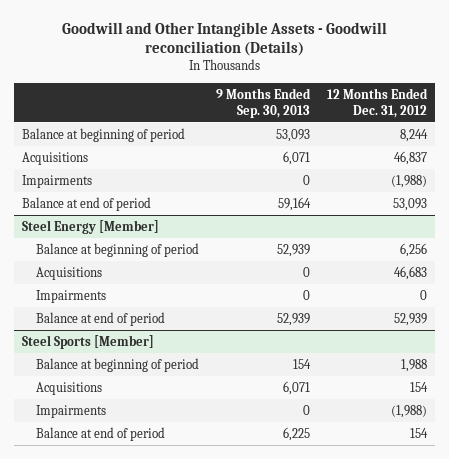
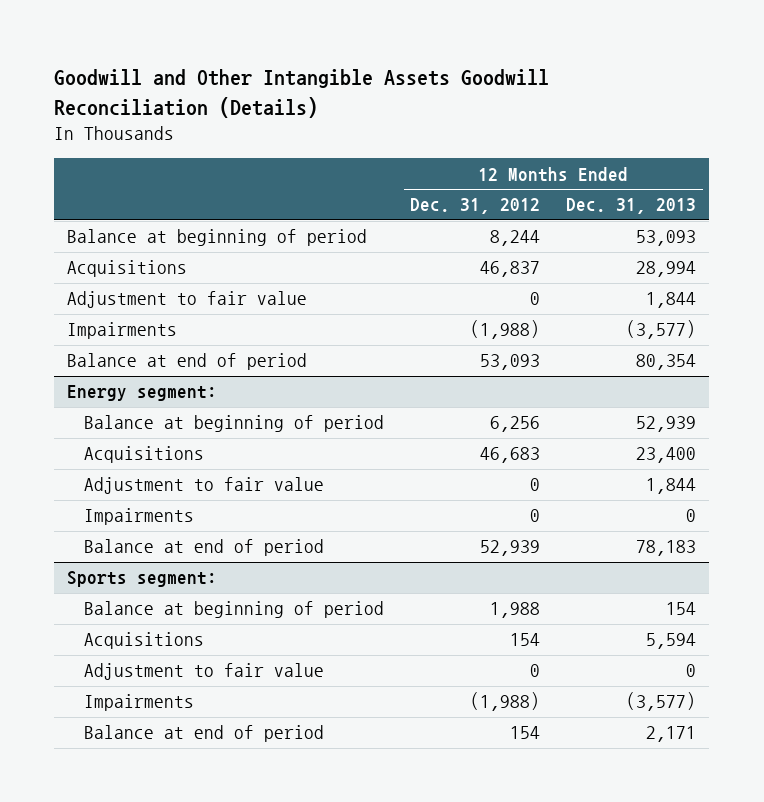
- Goodwill and Other Intangible Assets - Goodwill reconciliation (Details)
+ Goodwill and Other Intangible Assets Goodwill Reconciliation (Details)
- | 9 Months Ended Sep. 30, 2013 | 12 Months Ended Dec. 31, 2012
+ | 12 Months Ended Dec. 31, 2012 | 12 Months Ended Dec. 31, 2013
+ Adjustment to fair value | 0 | 1,844
- Steel Energy [Member]
+ Energy segment:
+ Adjustment to fair value | 0 | 1,844
- Steel Sports [Member]
+ Sports segment:
+ Adjustment to fair value | 0 | 0

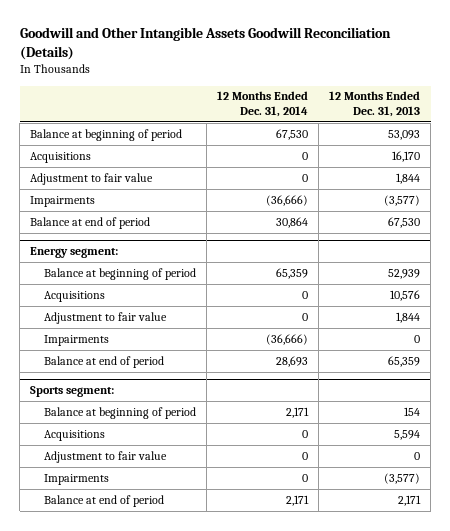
- | 12 Months Ended Dec. 31, 2012 | 12 Months Ended Dec. 31, 2013
+ | 12 Months Ended Dec. 31, 2014 | 12 Months Ended Dec. 31, 2013
- Acquisitions | 46,837 | 28,994
+ Acquisitions | 0 | 16,170
- Balance at end of period | 53,093 | 80,354
+ Balance at end of period | 30,864 | 67,530
@ Energy segment:
- Acquisitions | 46,683 | 23,400
+ Acquisitions | 0 | 10,576
- Balance at end of period | 52,939 | 78,183
+ Balance at end of period | 28,693 | 65,359

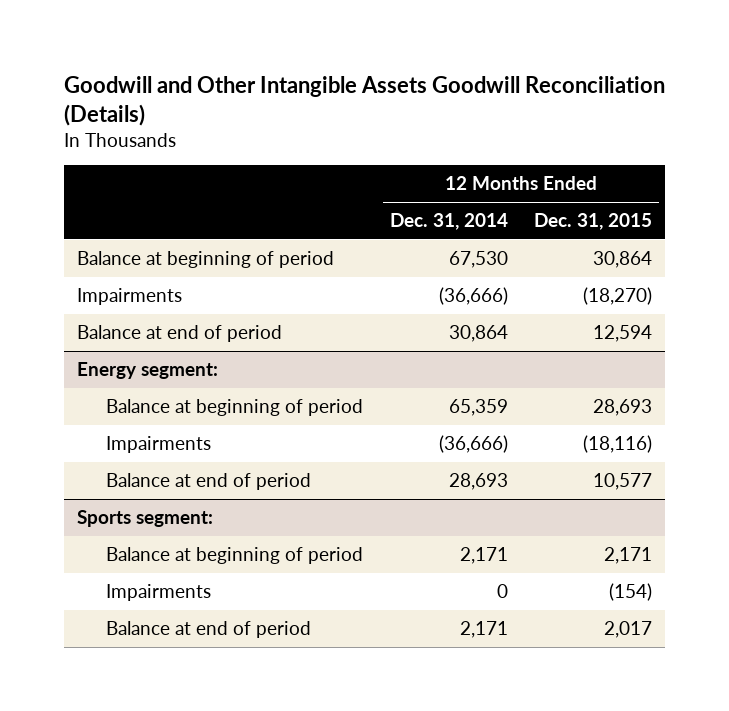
- | 12 Months Ended Dec. 31, 2014 | 12 Months Ended Dec. 31, 2013
+ | 12 Months Ended Dec. 31, 2014 | 12 Months Ended Dec. 31, 2015
- Acquisitions | 0 | 16,170
- Adjustment to fair value | 0 | 1,844
@ Energy segment:
- Acquisitions | 0 | 10,576
- Adjustment to fair value | 0 | 1,844
@ Sports segment:
- Acquisitions | 0 | 5,594
- Adjustment to fair value | 0 | 0

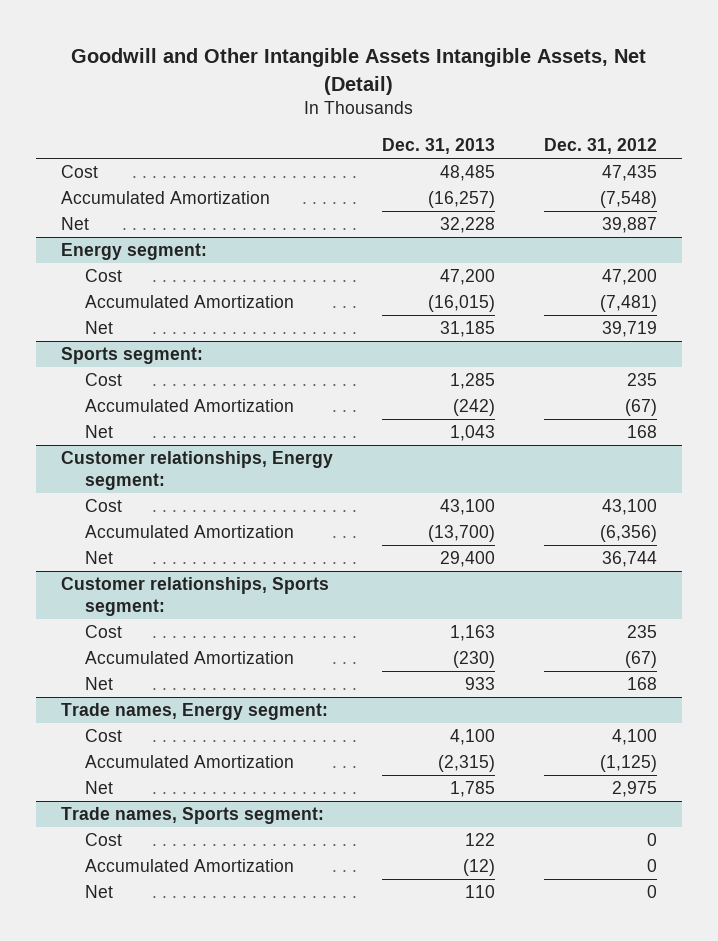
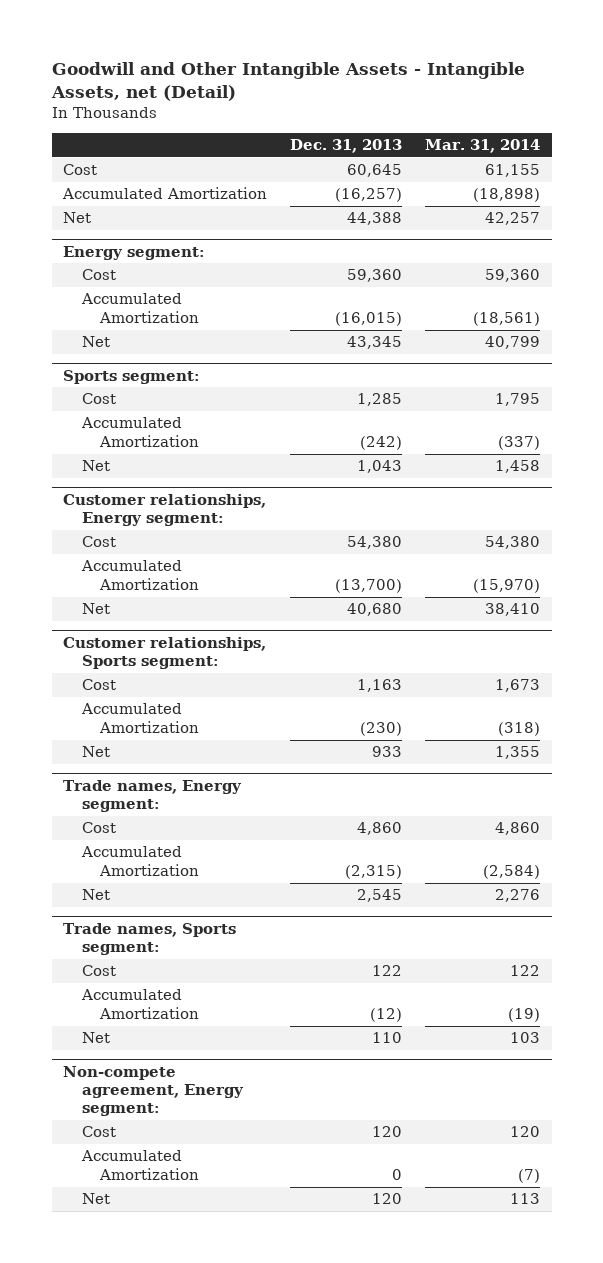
- Goodwill and Other Intangible Assets Intangible Assets, Net (Detail)
+ Goodwill and Other Intangible Assets - Intangible Assets, net (Detail)
- | Dec. 31, 2013 | Dec. 31, 2012
+ | Dec. 31, 2013 | Mar. 31, 2014
- Cost | 48,485 | 47,435
+ Cost | 60,645 | 61,155
- Net | 32,228 | 39,887
+ Net | 44,388 | 42,257
@ Energy segment:
- Cost | 47,200 | 47,200
+ Cost | 59,360 | 59,360
- Net | 31,185 | 39,719
+ Net | 43,345 | 40,799
@ Customer relationships, Energy segment:
- Cost | 43,100 | 43,100
+ Cost | 54,380 | 54,380
- Net | 29,400 | 36,744
+ Net | 40,680 | 38,410
@ Trade names, Energy segment:
- Cost | 4,100 | 4,100
+ Cost | 4,860 | 4,860
- Net | 1,785 | 2,975
+ Net | 2,545 | 2,276
+ Non-compete agreement, Energy segment:
+ Cost | 120 | 120
+ Accumulated Amortization | 0 | (7)
+ Net | 120 | 113

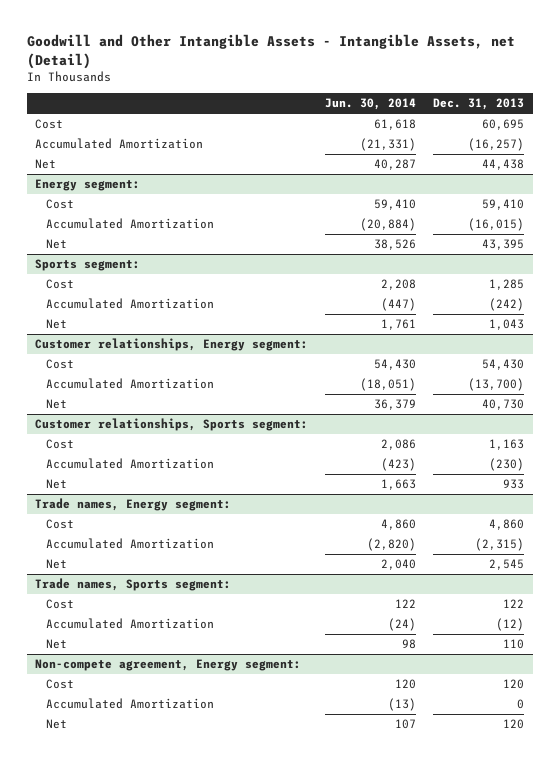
- | Dec. 31, 2013 | Mar. 31, 2014
+ | Jun. 30, 2014 | Dec. 31, 2013
- Cost | 60,645 | 61,155
+ Cost | 61,618 | 60,695
- Net | 44,388 | 42,257
+ Net | 40,287 | 44,438
@ Energy segment:
- Cost | 59,360 | 59,360
+ Cost | 59,410 | 59,410
- Net | 43,345 | 40,799
+ Net | 38,526 | 43,395
@ Customer relationships, Energy segment:
- Cost | 54,380 | 54,380
+ Cost | 54,430 | 54,430
- Net | 40,680 | 38,410
+ Net | 36,379 | 40,730

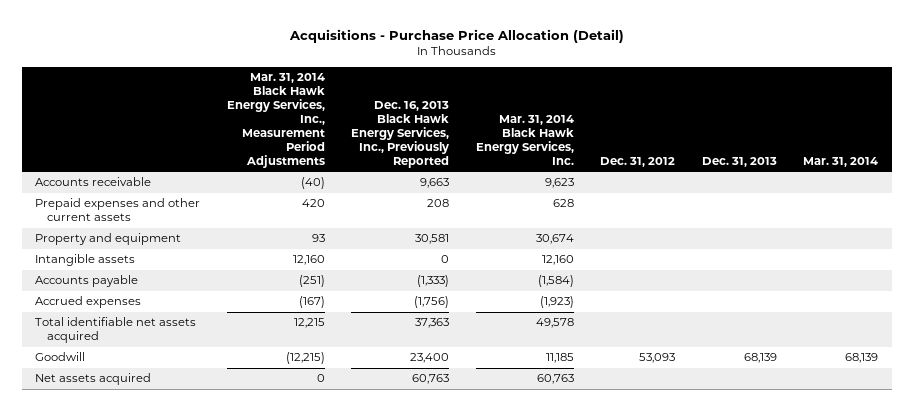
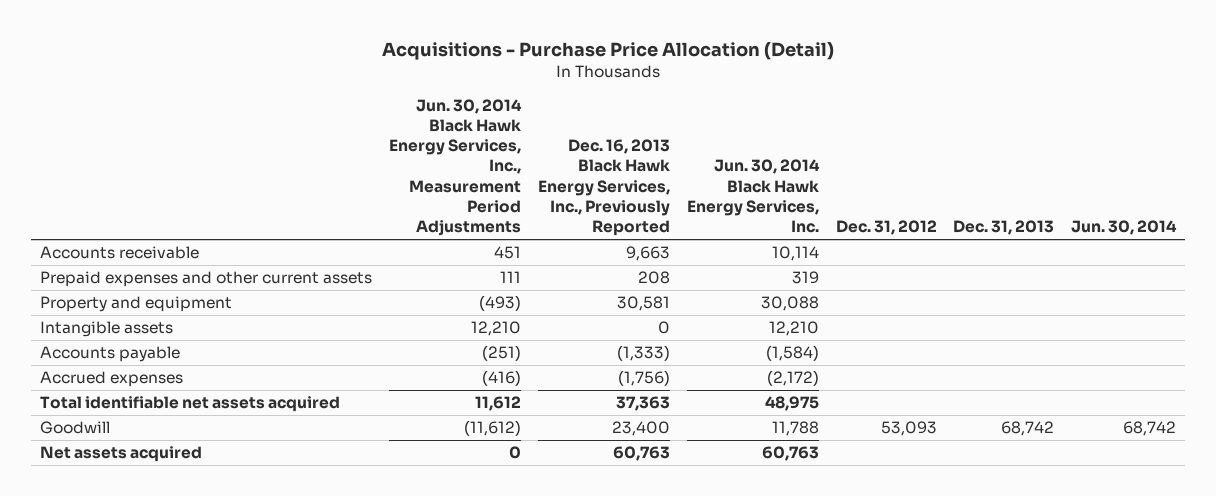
- | Mar. 31, 2014 Black Hawk Energy Services, Inc., Measurement Period Adjustments | Dec. 16, 2013 Black Hawk Energy Services, Inc., Previously Reported | Mar. 31, 2014 Black Hawk Energy Services, Inc. | Dec. 31, 2012 | Dec. 31, 2013 | Mar. 31, 2014
+ | Jun. 30, 2014 Black Hawk Energy Services, Inc., Measurement Period Adjustments | Dec. 16, 2013 Black Hawk Energy Services, Inc., Previously Reported | Jun. 30, 2014 Black Hawk Energy Services, Inc. | Dec. 31, 2012 | Dec. 31, 2013 | Jun. 30, 2014
- Goodwill | (12,215) | 23,400 | 11,185 | 53,093 | 68,139 | 68,139
+ Goodwill | (11,612) | 23,400 | 11,788 | 53,093 | 68,742 | 68,742

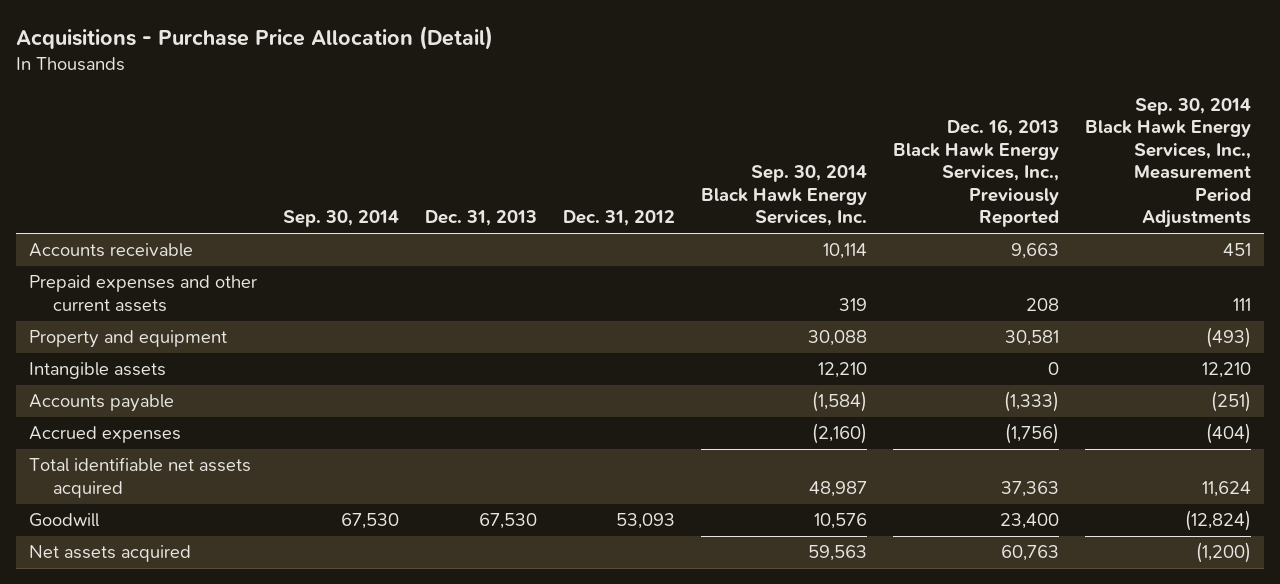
- | Jun. 30, 2014 Black Hawk Energy Services, Inc., Measurement Period Adjustments | Dec. 16, 2013 Black Hawk Energy Services, Inc., Previously Reported | Jun. 30, 2014 Black Hawk Energy Services, Inc. | Dec. 31, 2012 | Dec. 31, 2013 | Jun. 30, 2014
+ | Sep. 30, 2014 | Dec. 31, 2013 | Dec. 31, 2012 | Sep. 30, 2014 Black Hawk Energy Services, Inc. | Dec. 16, 2013 Black Hawk Energy Services, Inc., Previously Reported | Sep. 30, 2014 Black Hawk Energy Services, Inc., Measurement Period Adjustments
- Goodwill | (11,612) | 23,400 | 11,788 | 53,093 | 68,742 | 68,742
+ Goodwill | 67,530 | 67,530 | 53,093 | 10,576 | 23,400 | (12,824)

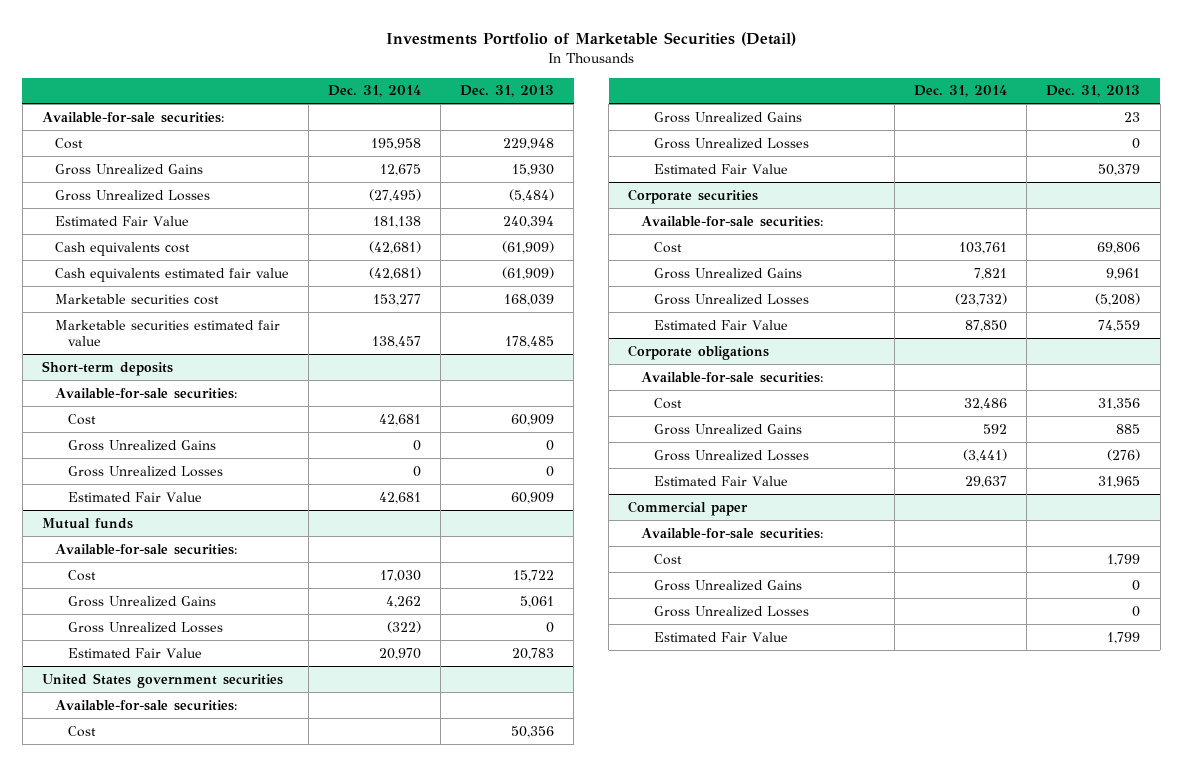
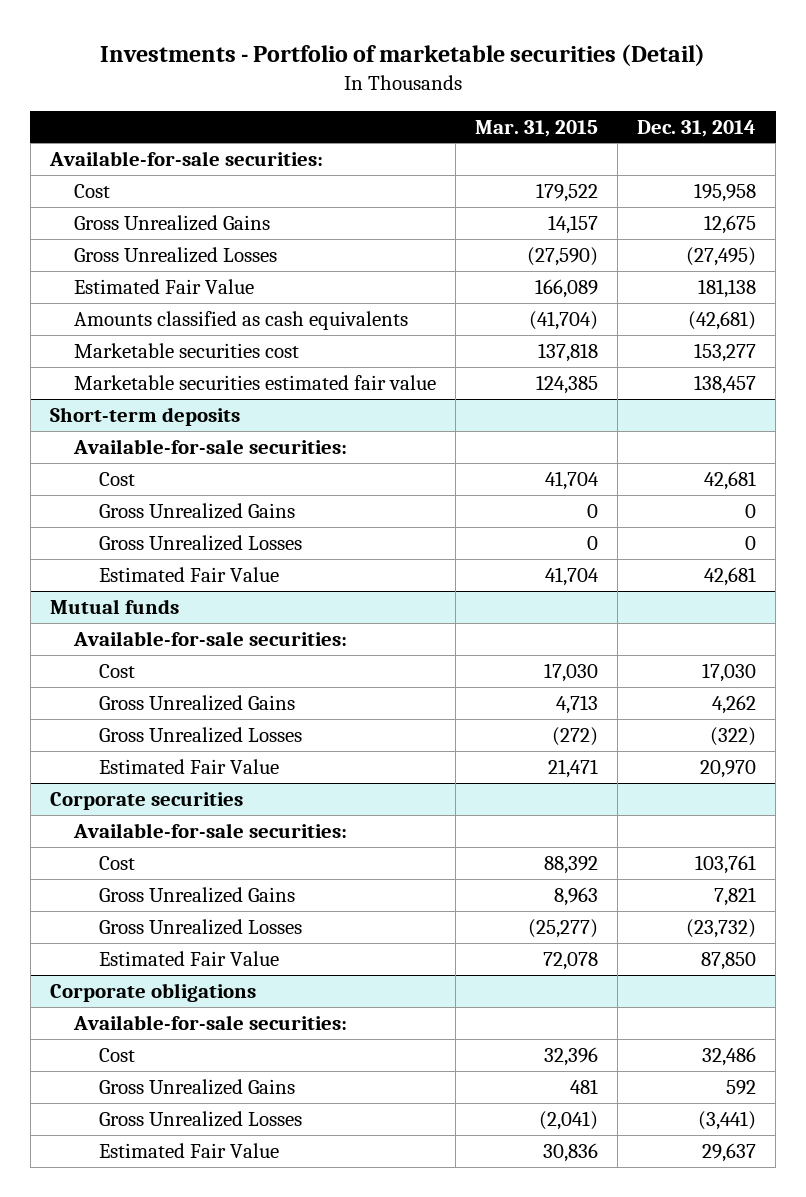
- Investments Portfolio of Marketable Securities (Detail)
+ Investments - Portfolio of marketable securities (Detail)
- | Dec. 31, 2014 | Dec. 31, 2013
+ | Mar. 31, 2015 | Dec. 31, 2014
- Cash equivalents cost | (42,681) | (61,909)
- Cash equivalents estimated fair value | (42,681) | (61,909)
+ Amounts classified as cash equivalents | (41,704) | (42,681)
- United States government securities
- Available-for-sale securities:
- Cost | | 50,356
- Gross Unrealized Gains | | 23
- Gross Unrealized Losses | | 0
- Estimated Fair Value | | 50,379
- Commercial paper
- Available-for-sale securities:
- Cost | | 1,799
- Gross Unrealized Gains | | 0
- Gross Unrealized Losses | | 0
- Estimated Fair Value | | 1,799

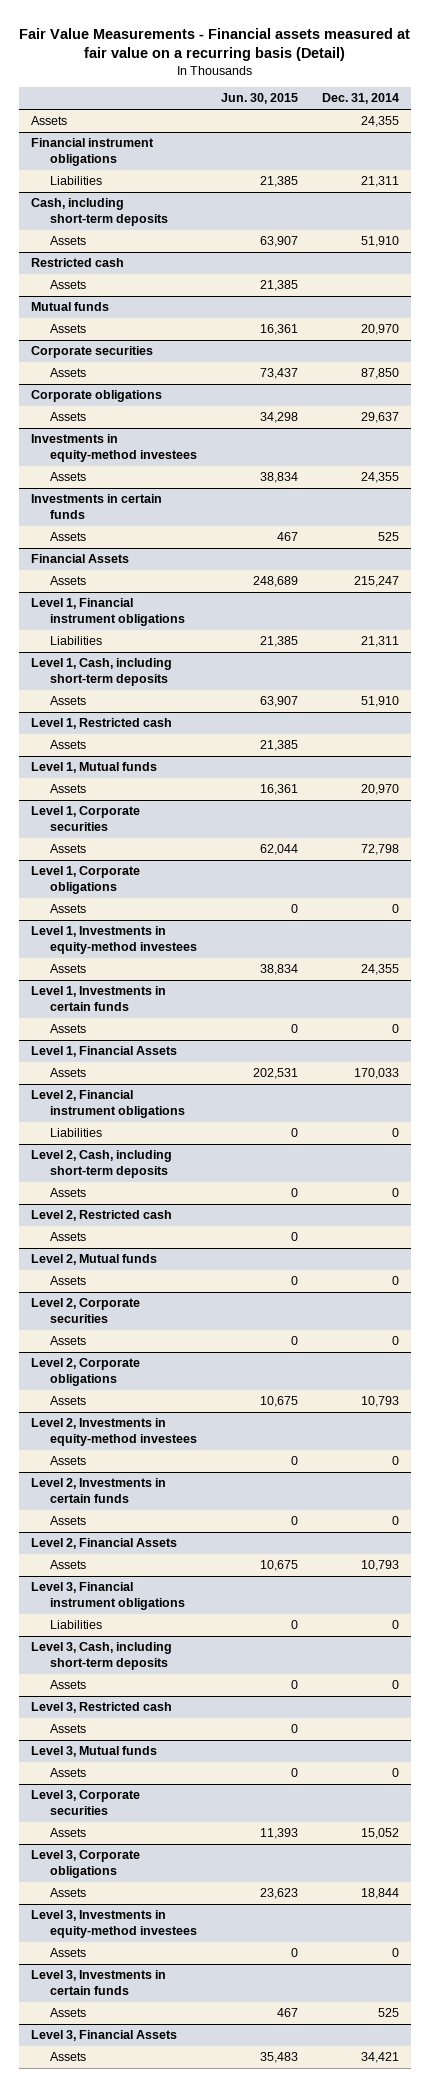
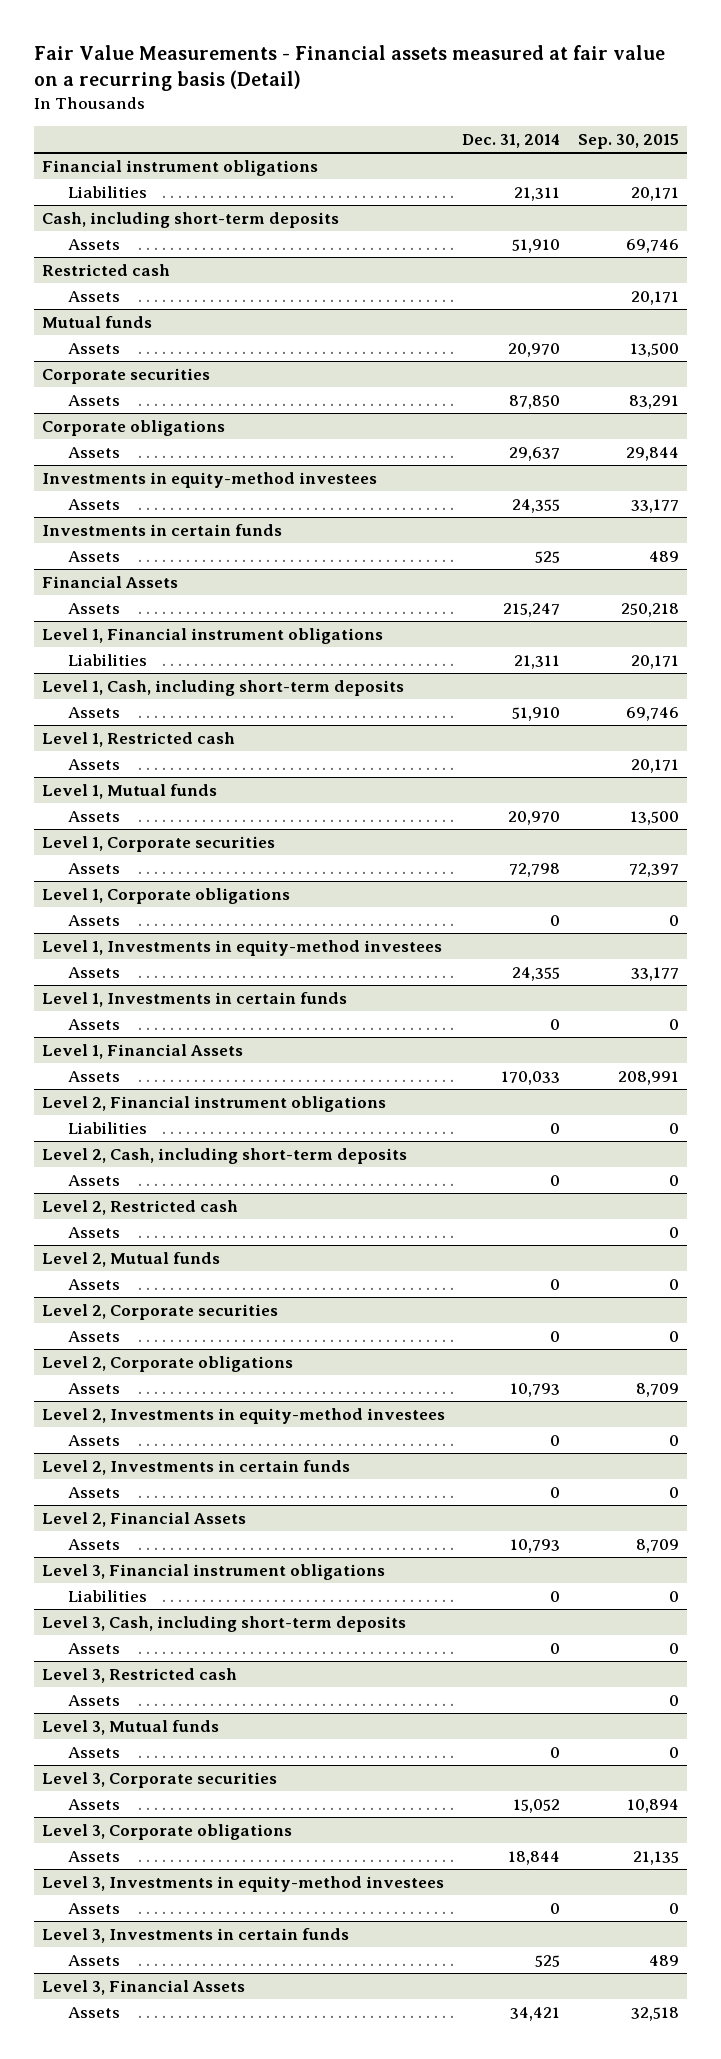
- | Jun. 30, 2015 | Dec. 31, 2014
+ | Dec. 31, 2014 | Sep. 30, 2015
- Assets | | 24,355

